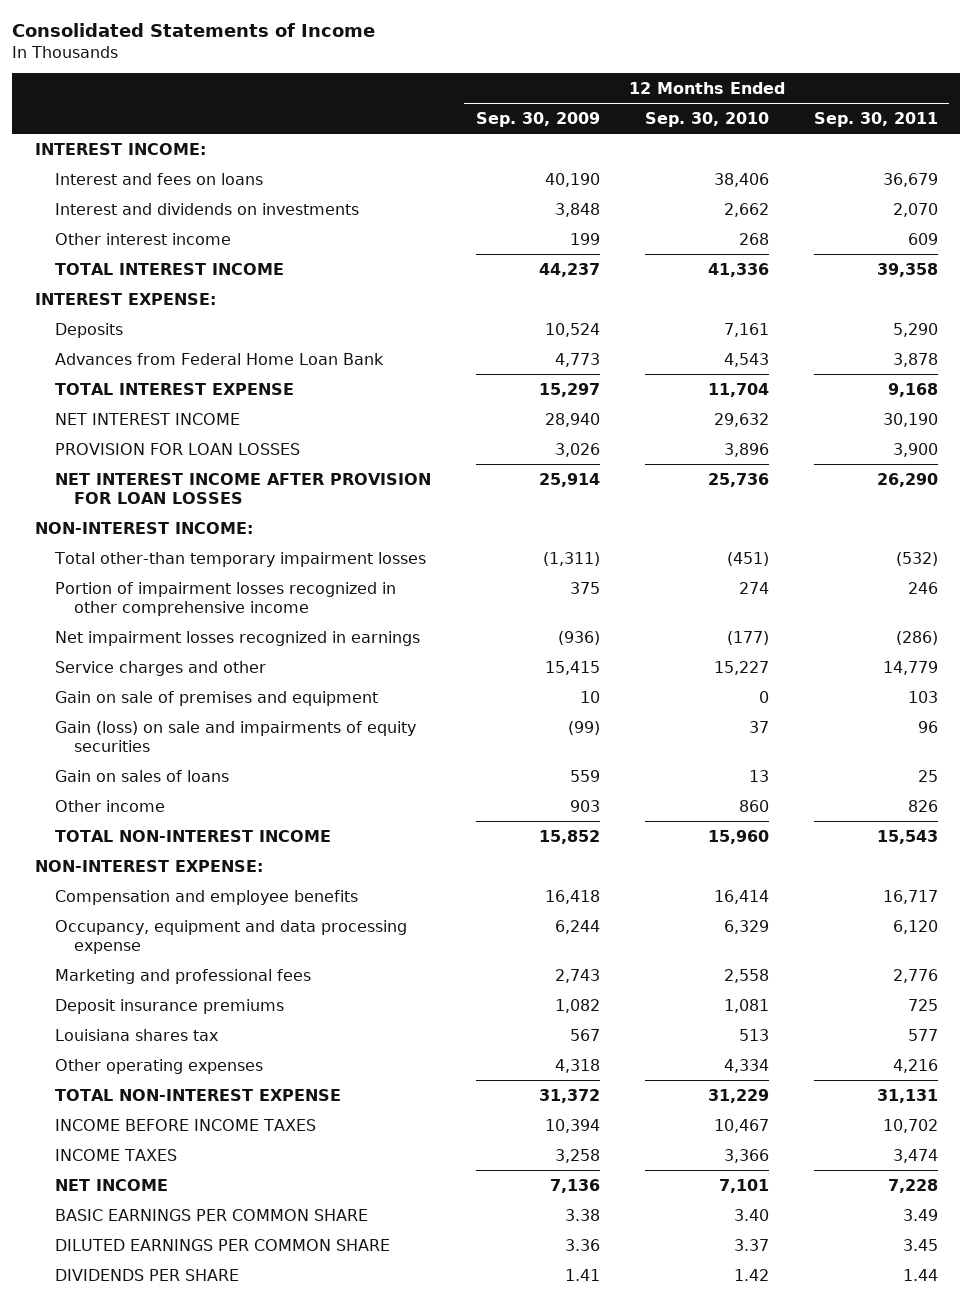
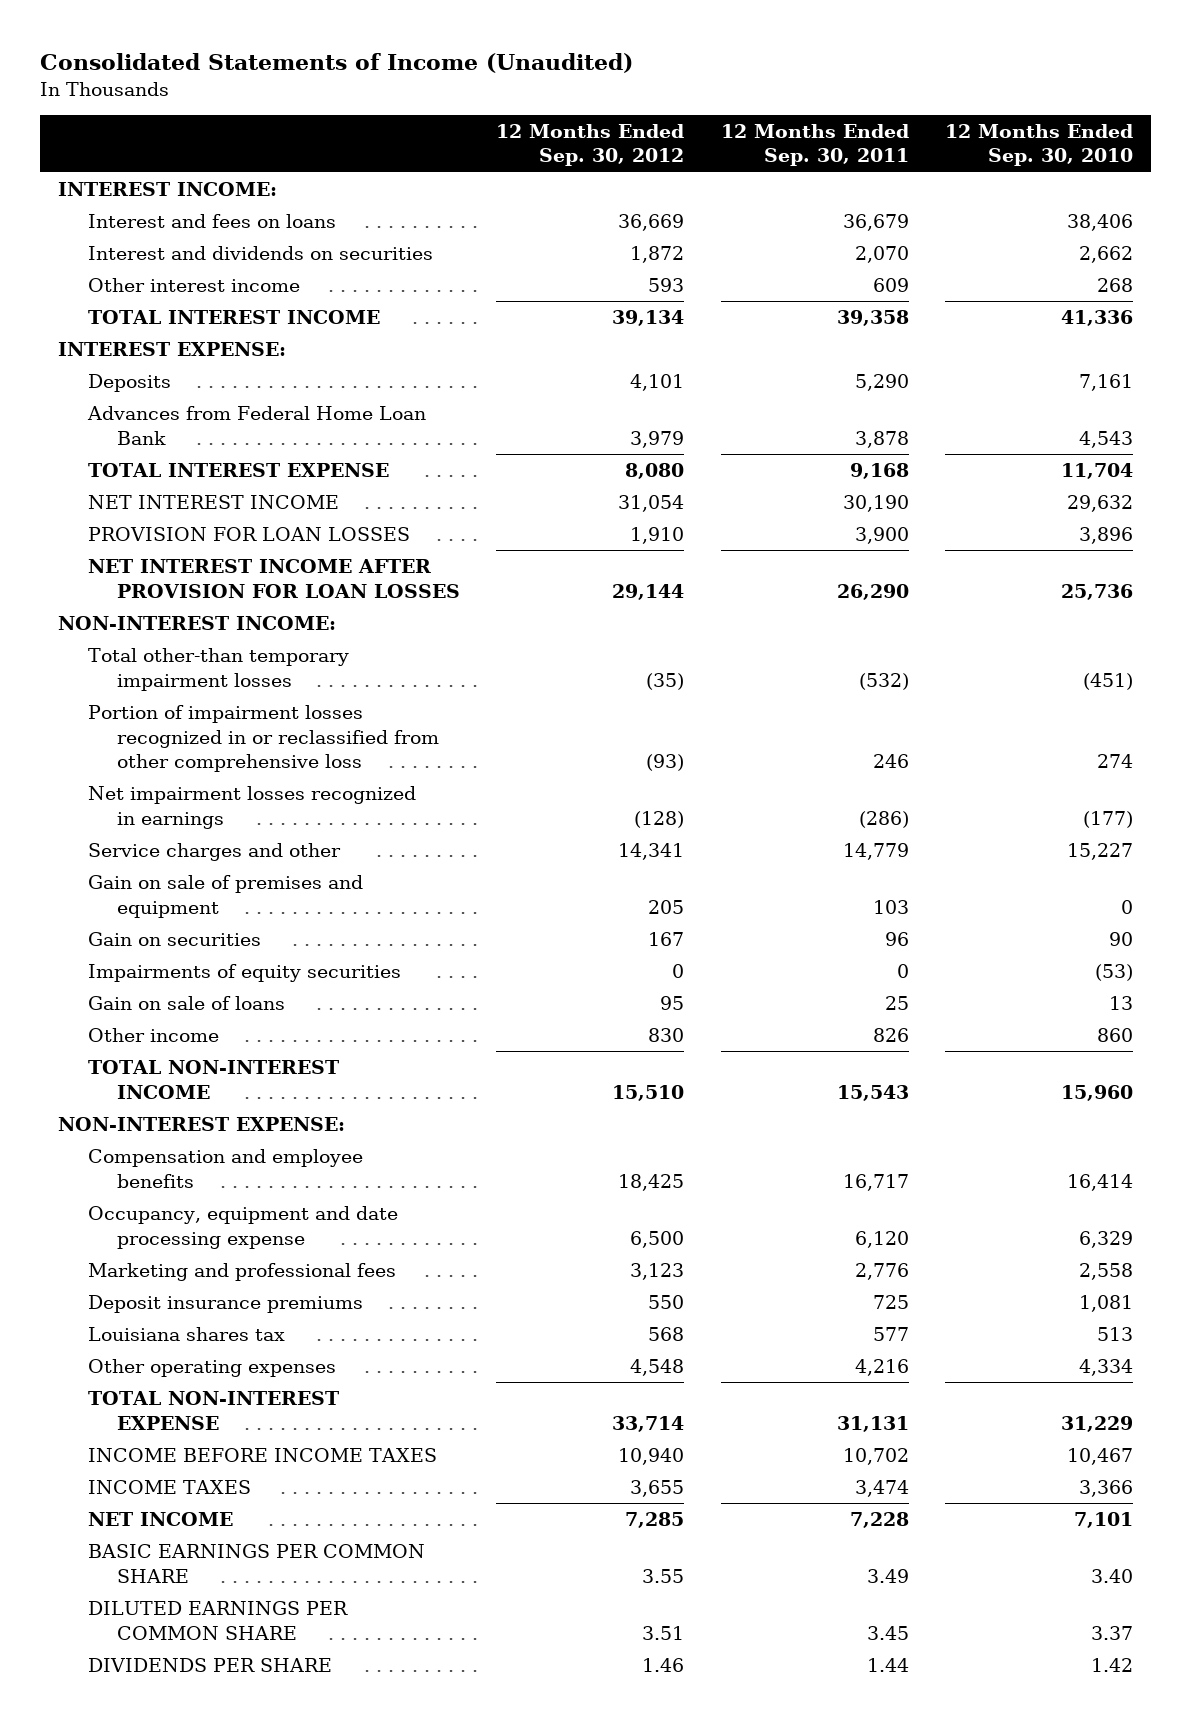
- Consolidated Statements of Income
+ Consolidated Statements of Income (Unaudited)
- | 12 Months Ended Sep. 30, 2009 | 12 Months Ended Sep. 30, 2010 | 12 Months Ended Sep. 30, 2011
+ | 12 Months Ended Sep. 30, 2012 | 12 Months Ended Sep. 30, 2011 | 12 Months Ended Sep. 30, 2010
- Interest and dividends on investments | 3,848 | 2,662 | 2,070
+ Interest and dividends on securities | 1,872 | 2,070 | 2,662
- Portion of impairment losses recognized in other comprehensive income | 375 | 274 | 246
+ Portion of impairment losses recognized in or reclassified from other comprehensive loss | (93) | 246 | 274
- Gain (loss) on sale and impairments of equity securities | (99) | 37 | 96
- Gain on sales of loans | 559 | 13 | 25
+ Gain on securities | 167 | 96 | 90
+ Impairments of equity securities | 0 | 0 | (53)
+ Gain on sale of loans | 95 | 25 | 13
- Occupancy, equipment and data processing expense | 6,244 | 6,329 | 6,120
+ Occupancy, equipment and date processing expense | 6,500 | 6,120 | 6,329

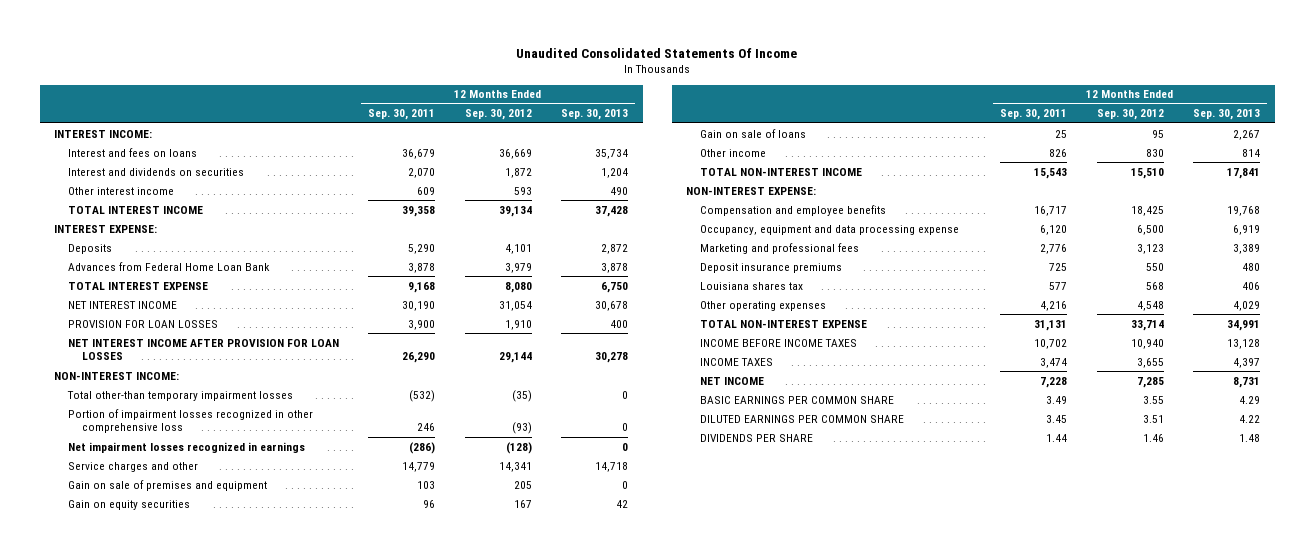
- Consolidated Statements of Income (Unaudited)
+ Unaudited Consolidated Statements Of Income
- | 12 Months Ended Sep. 30, 2012 | 12 Months Ended Sep. 30, 2011 | 12 Months Ended Sep. 30, 2010
+ | 12 Months Ended Sep. 30, 2011 | 12 Months Ended Sep. 30, 2012 | 12 Months Ended Sep. 30, 2013
- Portion of impairment losses recognized in or reclassified from other comprehensive loss | (93) | 246 | 274
+ Portion of impairment losses recognized in other comprehensive loss | 246 | (93) | 0
- Gain on securities | 167 | 96 | 90
- Impairments of equity securities | 0 | 0 | (53)
+ Gain on equity securities | 96 | 167 | 42
- Occupancy, equipment and date processing expense | 6,500 | 6,120 | 6,329
+ Occupancy, equipment and data processing expense | 6,120 | 6,500 | 6,919

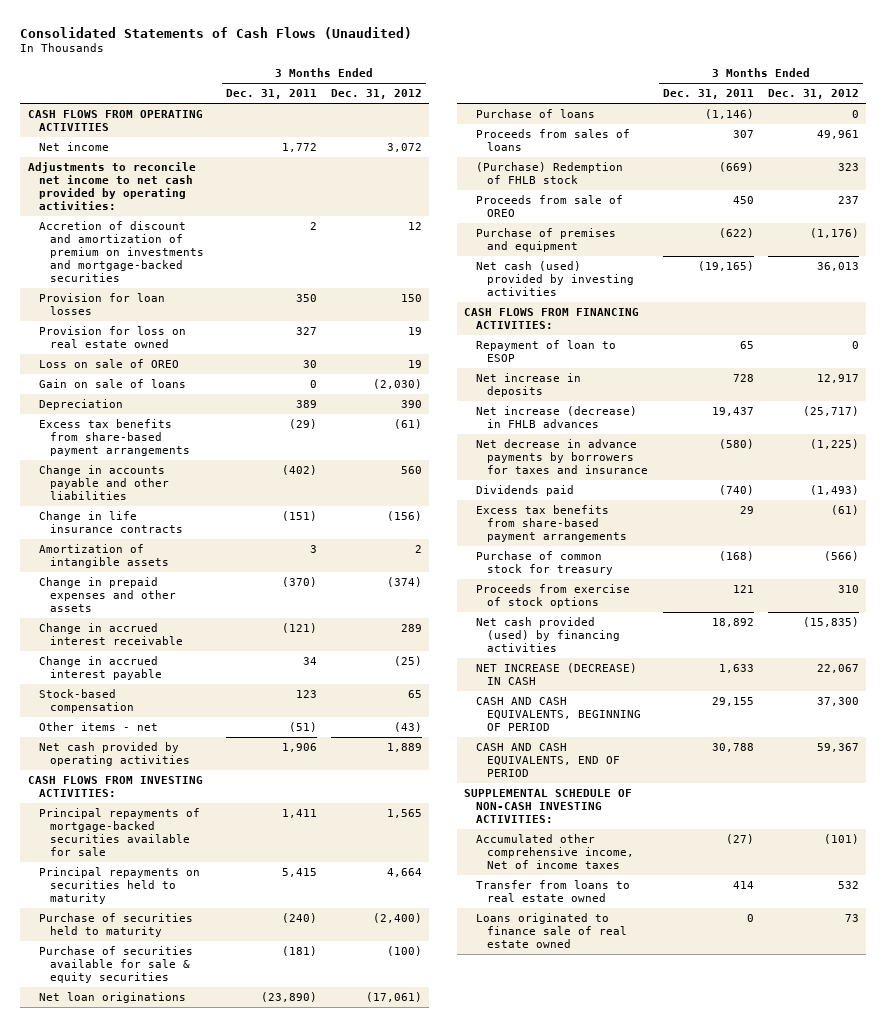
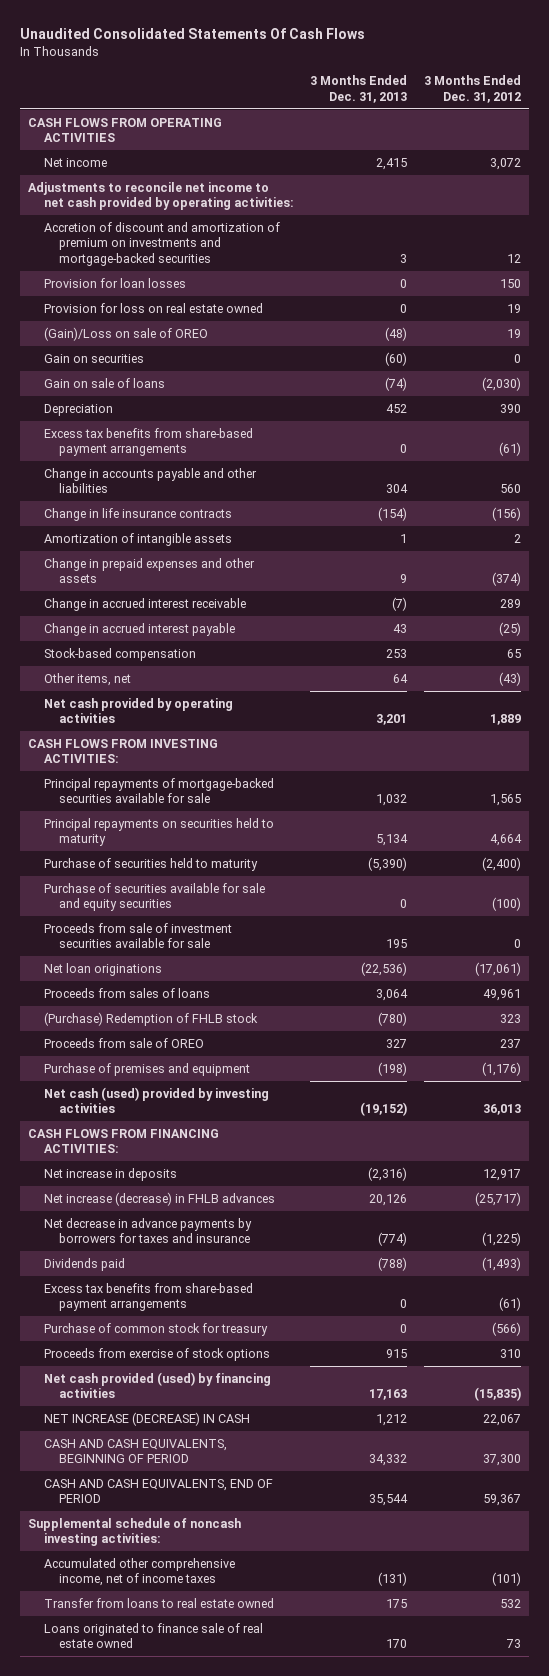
- Consolidated Statements of Cash Flows (Unaudited)
+ Unaudited Consolidated Statements Of Cash Flows
- | 3 Months Ended Dec. 31, 2011 | 3 Months Ended Dec. 31, 2012
+ | 3 Months Ended Dec. 31, 2013 | 3 Months Ended Dec. 31, 2012
- Loss on sale of OREO | 30 | 19
+ (Gain)/Loss on sale of OREO | (48) | 19
+ Gain on securities | (60) | 0
- Other items - net | (51) | (43)
+ Other items, net | 64 | (43)
- Purchase of securities available for sale & equity securities | (181) | (100)
+ Purchase of securities available for sale and equity securities | 0 | (100)
+ Proceeds from sale of investment securities available for sale | 195 | 0
- Purchase of loans | (1,146) | 0
- Repayment of loan to ESOP | 65 | 0
- SUPPLEMENTAL SCHEDULE OF NON-CASH INVESTING ACTIVITIES:
- Accumulated other comprehensive income, Net of income taxes | (27) | (101)
+ Supplemental schedule of noncash investing activities:
+ Accumulated other comprehensive income, net of income taxes | (131) | (101)

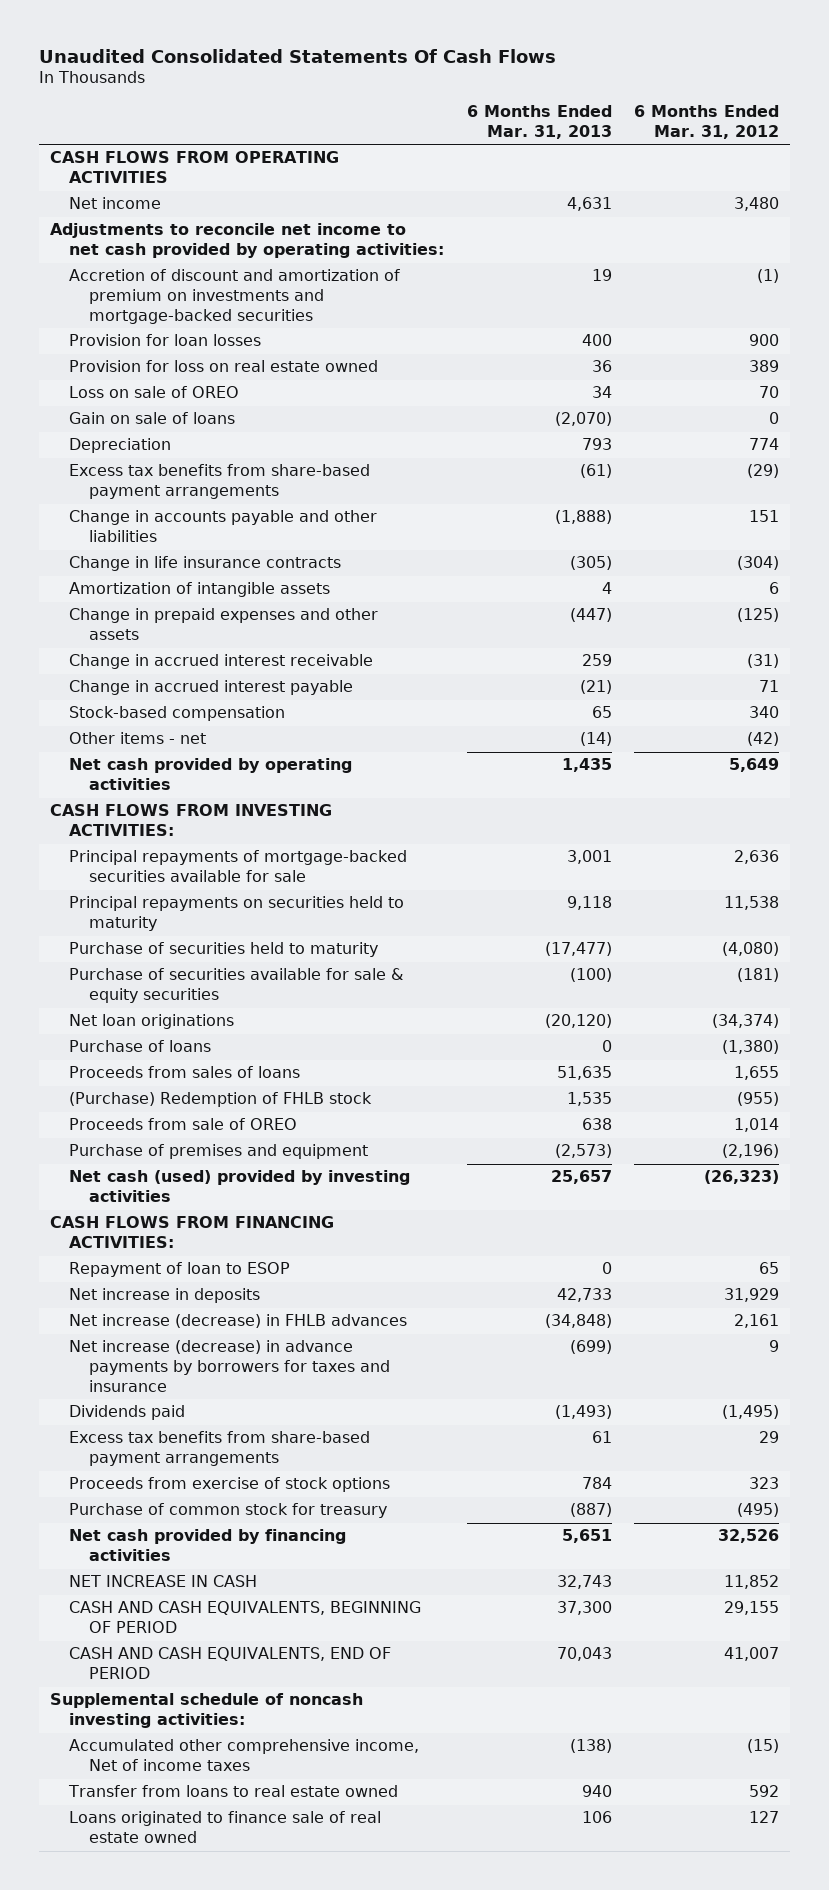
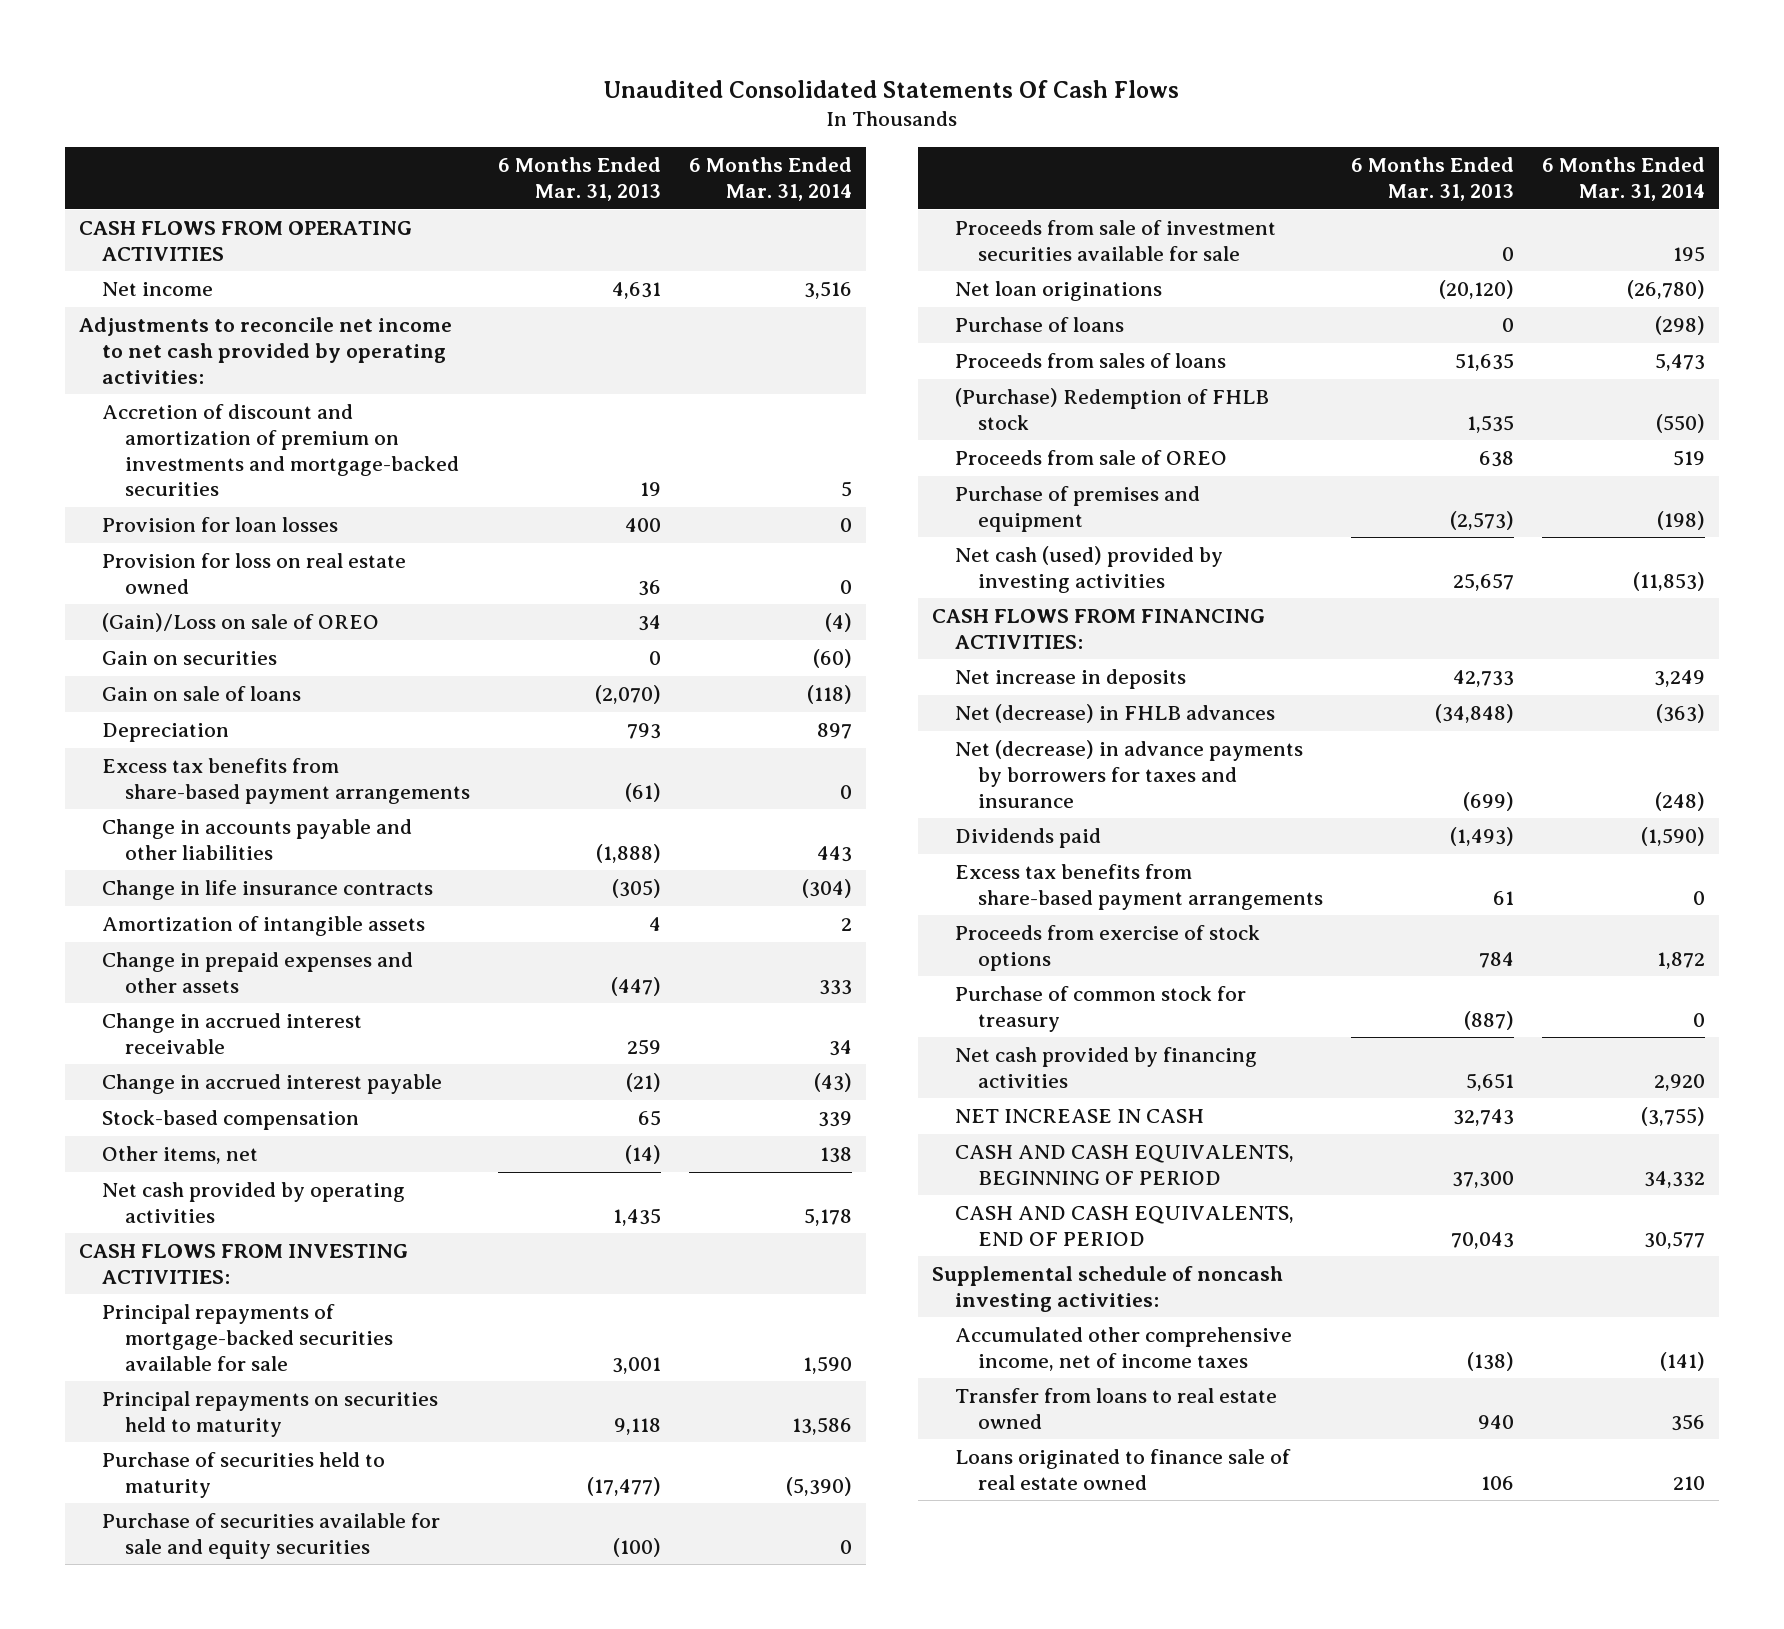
- | 6 Months Ended Mar. 31, 2013 | 6 Months Ended Mar. 31, 2012
+ | 6 Months Ended Mar. 31, 2013 | 6 Months Ended Mar. 31, 2014
- Loss on sale of OREO | 34 | 70
+ (Gain)/Loss on sale of OREO | 34 | (4)
+ Gain on securities | 0 | (60)
- Other items - net | (14) | (42)
+ Other items, net | (14) | 138
- Purchase of securities available for sale & equity securities | (100) | (181)
+ Purchase of securities available for sale and equity securities | (100) | 0
+ Proceeds from sale of investment securities available for sale | 0 | 195
- Repayment of loan to ESOP | 0 | 65
- Net increase (decrease) in FHLB advances | (34,848) | 2,161
- Net increase (decrease) in advance payments by borrowers for taxes and insurance | (699) | 9
+ Net (decrease) in FHLB advances | (34,848) | (363)
+ Net (decrease) in advance payments by borrowers for taxes and insurance | (699) | (248)
- Accumulated other comprehensive income, Net of income taxes | (138) | (15)
+ Accumulated other comprehensive income, net of income taxes | (138) | (141)

